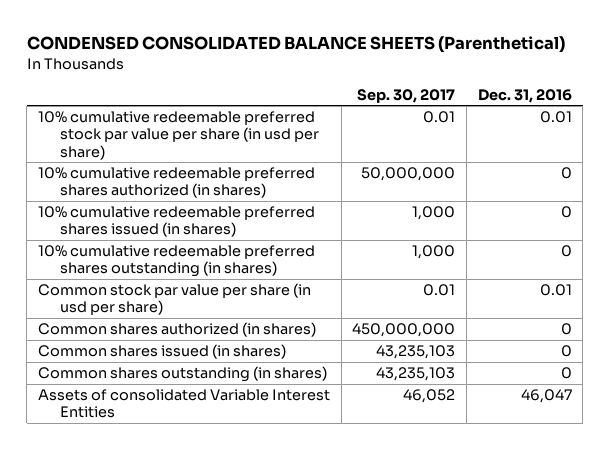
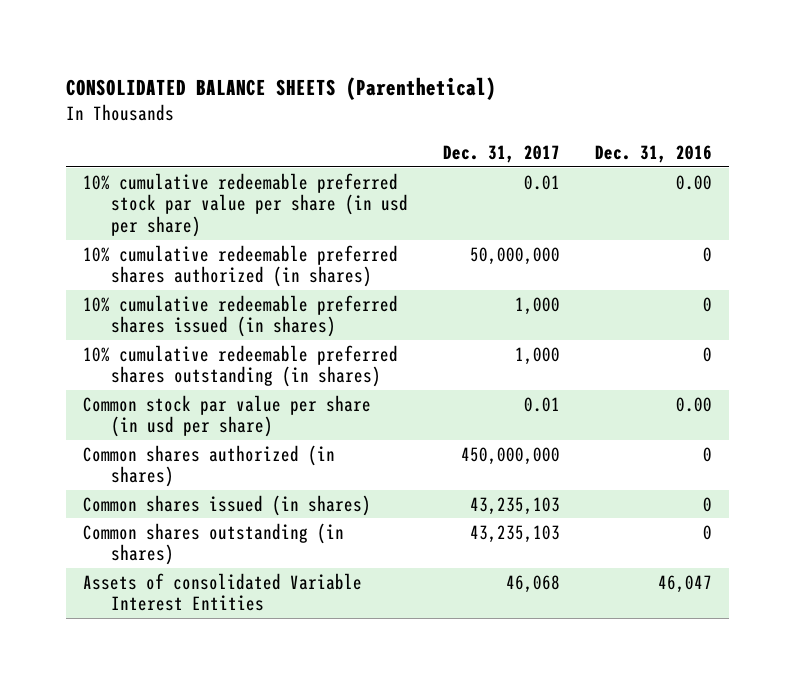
- CONDENSED CONSOLIDATED BALANCE SHEETS (Parenthetical)
+ CONSOLIDATED BALANCE SHEETS (Parenthetical)
- | Sep. 30, 2017 | Dec. 31, 2016
+ | Dec. 31, 2017 | Dec. 31, 2016
- 10% cumulative redeemable preferred stock par value per share (in usd per share) | 0.01 | 0.01
+ 10% cumulative redeemable preferred stock par value per share (in usd per share) | 0.01 | 0.00
- Common stock par value per share (in usd per share) | 0.01 | 0.01
+ Common stock par value per share (in usd per share) | 0.01 | 0.00

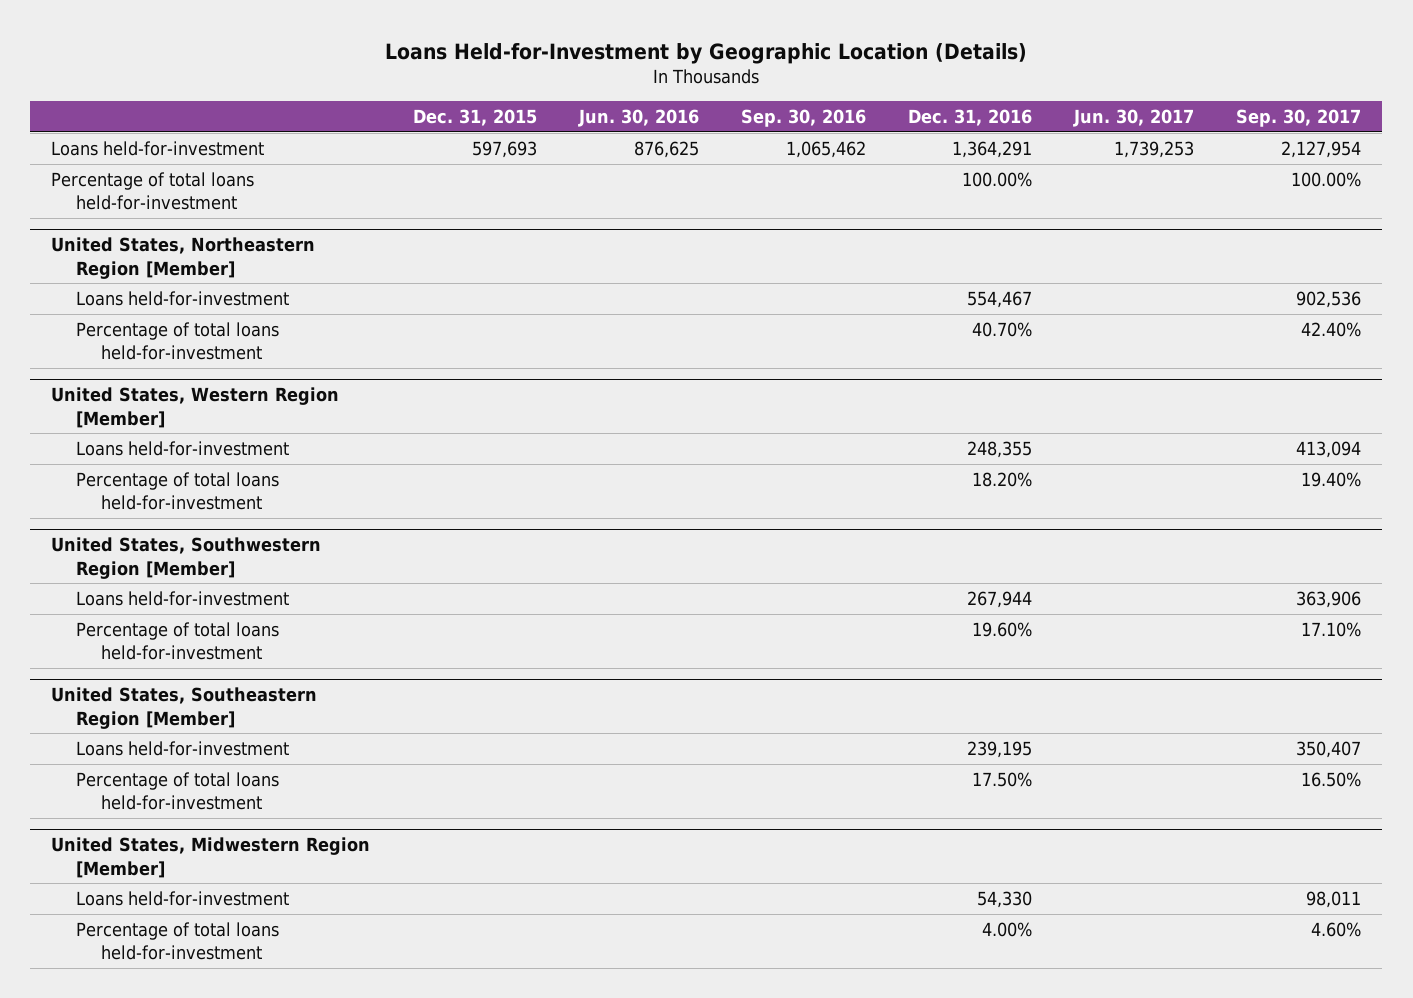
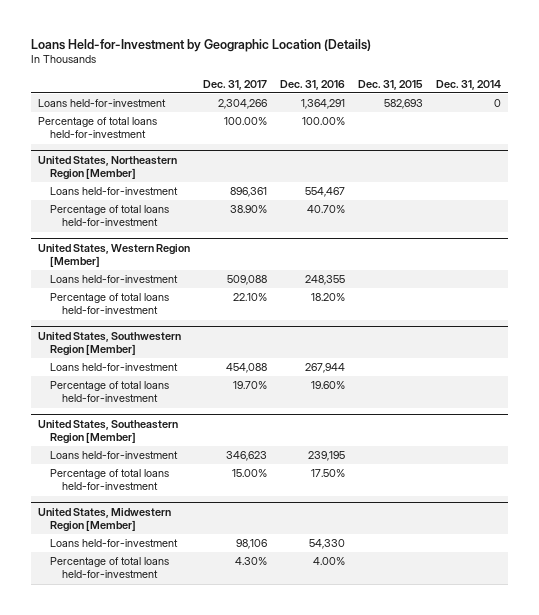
- | Dec. 31, 2015 | Jun. 30, 2016 | Sep. 30, 2016 | Dec. 31, 2016 | Jun. 30, 2017 | Sep. 30, 2017
+ | Dec. 31, 2017 | Dec. 31, 2016 | Dec. 31, 2015 | Dec. 31, 2014
- Loans held-for-investment | 597,693 | 876,625 | 1,065,462 | 1,364,291 | 1,739,253 | 2,127,954
+ Loans held-for-investment | 2,304,266 | 1,364,291 | 582,693 | 0

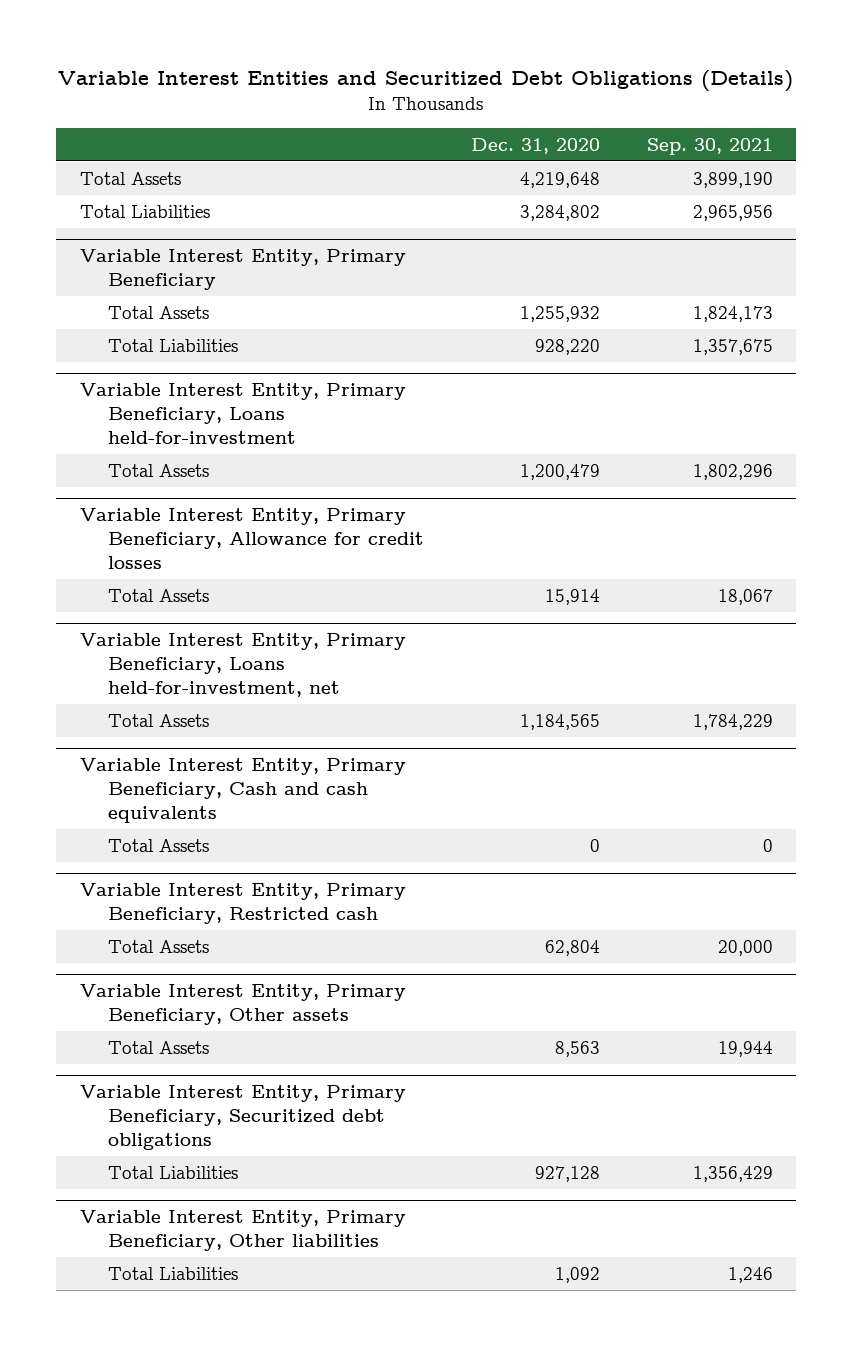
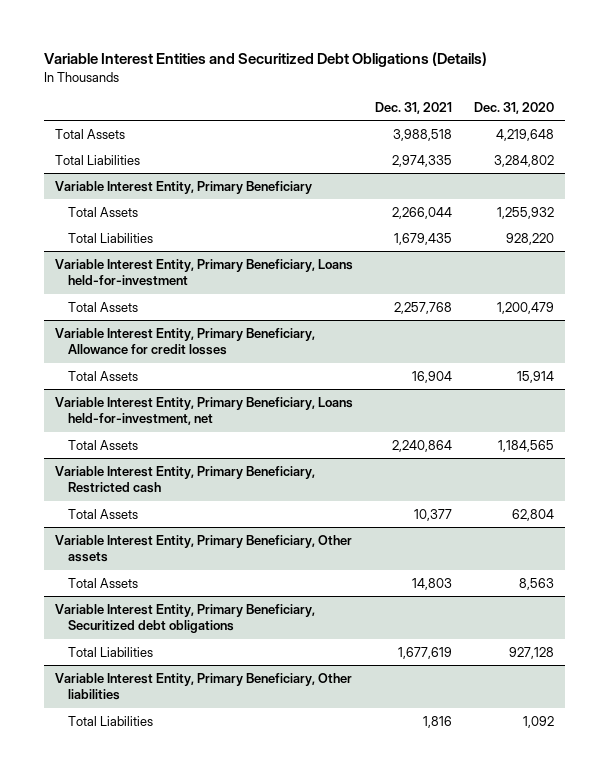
- | Dec. 31, 2020 | Sep. 30, 2021
+ | Dec. 31, 2021 | Dec. 31, 2020
- Variable Interest Entity, Primary Beneficiary, Cash and cash equivalents
- Total Assets | 0 | 0

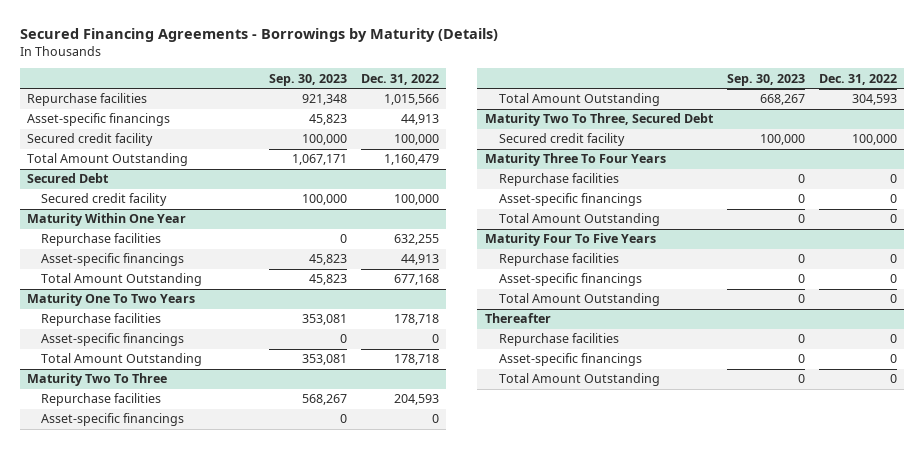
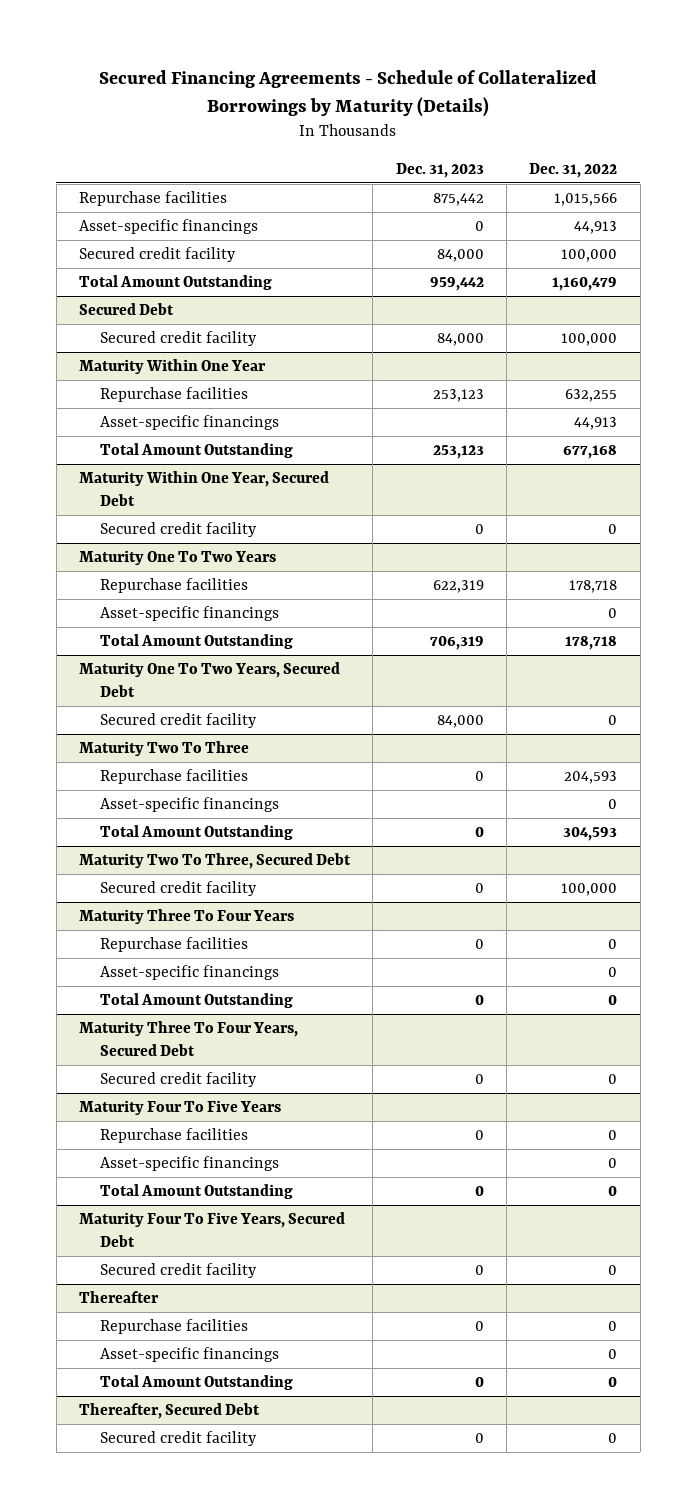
- Secured Financing Agreements - Borrowings by Maturity (Details)
+ Secured Financing Agreements - Schedule of Collateralized Borrowings by Maturity (Details)
- | Sep. 30, 2023 | Dec. 31, 2022
+ | Dec. 31, 2023 | Dec. 31, 2022
+ Maturity Within One Year, Secured Debt
+ Secured credit facility | 0 | 0
+ Maturity One To Two Years, Secured Debt
+ Secured credit facility | 84,000 | 0
+ Maturity Three To Four Years, Secured Debt
+ Secured credit facility | 0 | 0
+ Maturity Four To Five Years, Secured Debt
+ Secured credit facility | 0 | 0
+ Thereafter, Secured Debt
+ Secured credit facility | 0 | 0

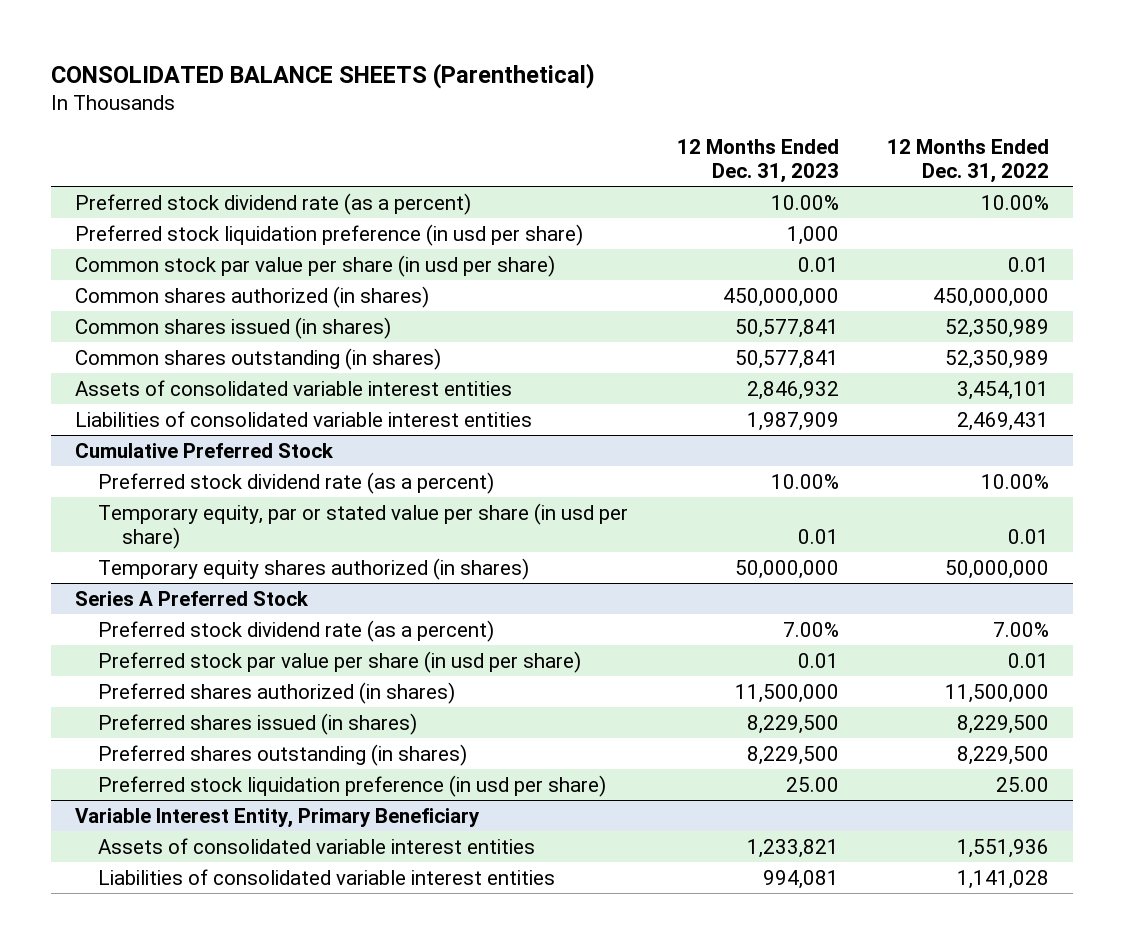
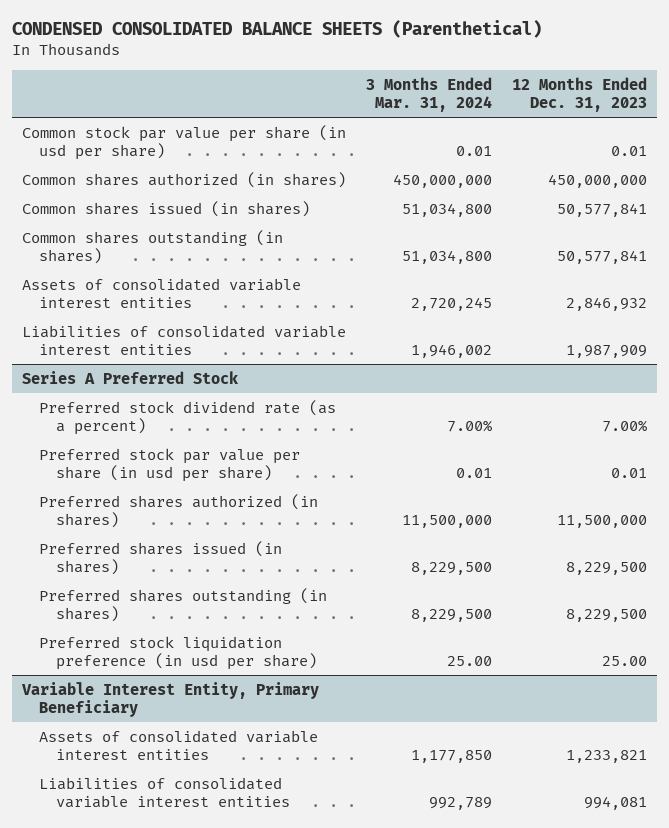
- CONSOLIDATED BALANCE SHEETS (Parenthetical)
+ CONDENSED CONSOLIDATED BALANCE SHEETS (Parenthetical)
- | 12 Months Ended Dec. 31, 2023 | 12 Months Ended Dec. 31, 2022
+ | 3 Months Ended Mar. 31, 2024 | 12 Months Ended Dec. 31, 2023
- Preferred stock dividend rate (as a percent) | 10.00% | 10.00%
- Preferred stock liquidation preference (in usd per share) | 1,000 |
- Cumulative Preferred Stock
- Preferred stock dividend rate (as a percent) | 10.00% | 10.00%
- Temporary equity, par or stated value per share (in usd per share) | 0.01 | 0.01
- Temporary equity shares authorized (in shares) | 50,000,000 | 50,000,000

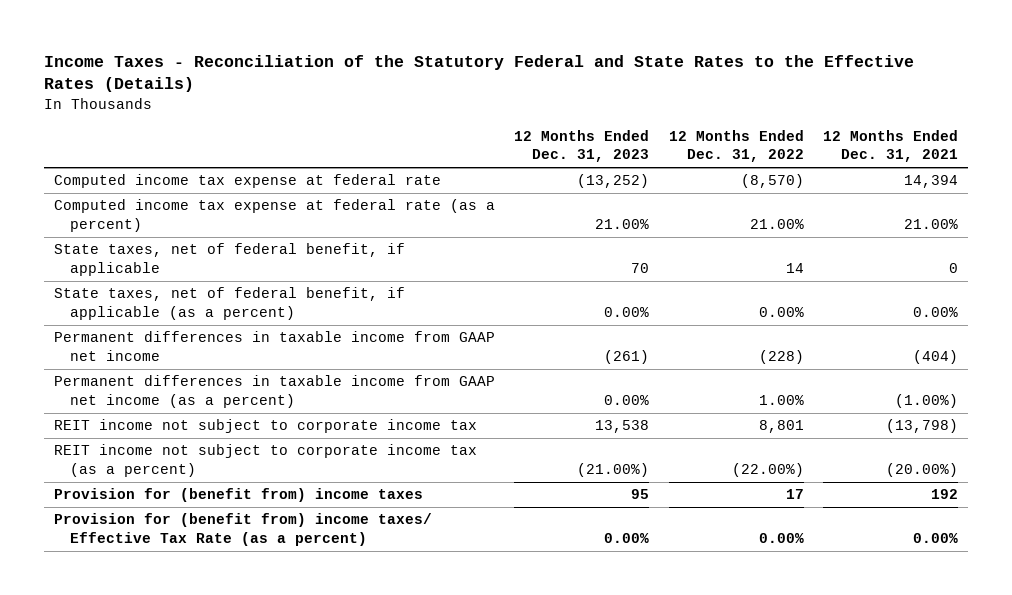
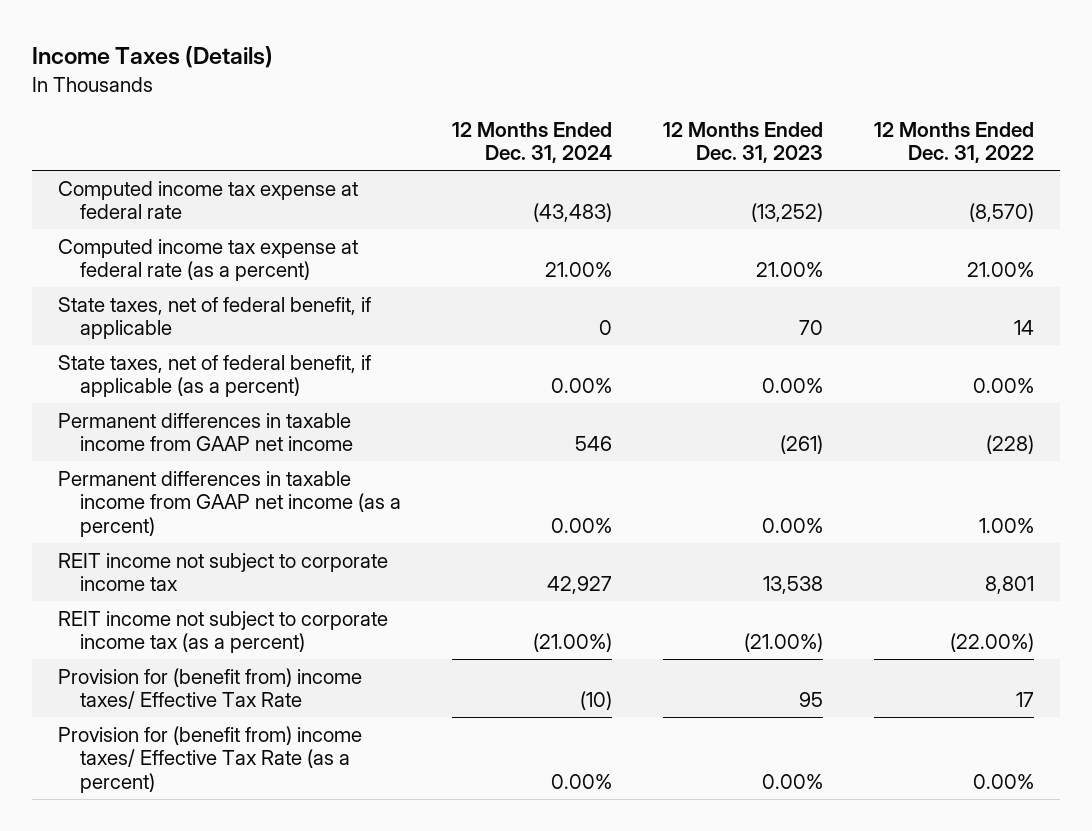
- Income Taxes - Reconciliation of the Statutory Federal and State Rates to the Effective Rates (Details)
+ Income Taxes (Details)
- | 12 Months Ended Dec. 31, 2023 | 12 Months Ended Dec. 31, 2022 | 12 Months Ended Dec. 31, 2021
+ | 12 Months Ended Dec. 31, 2024 | 12 Months Ended Dec. 31, 2023 | 12 Months Ended Dec. 31, 2022
- Provision for (benefit from) income taxes | 95 | 17 | 192
+ Provision for (benefit from) income taxes/ Effective Tax Rate | (10) | 95 | 17

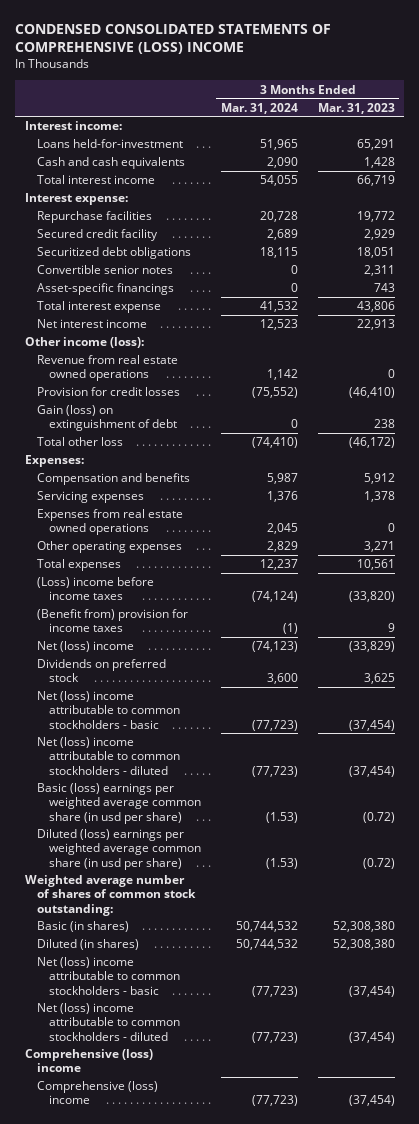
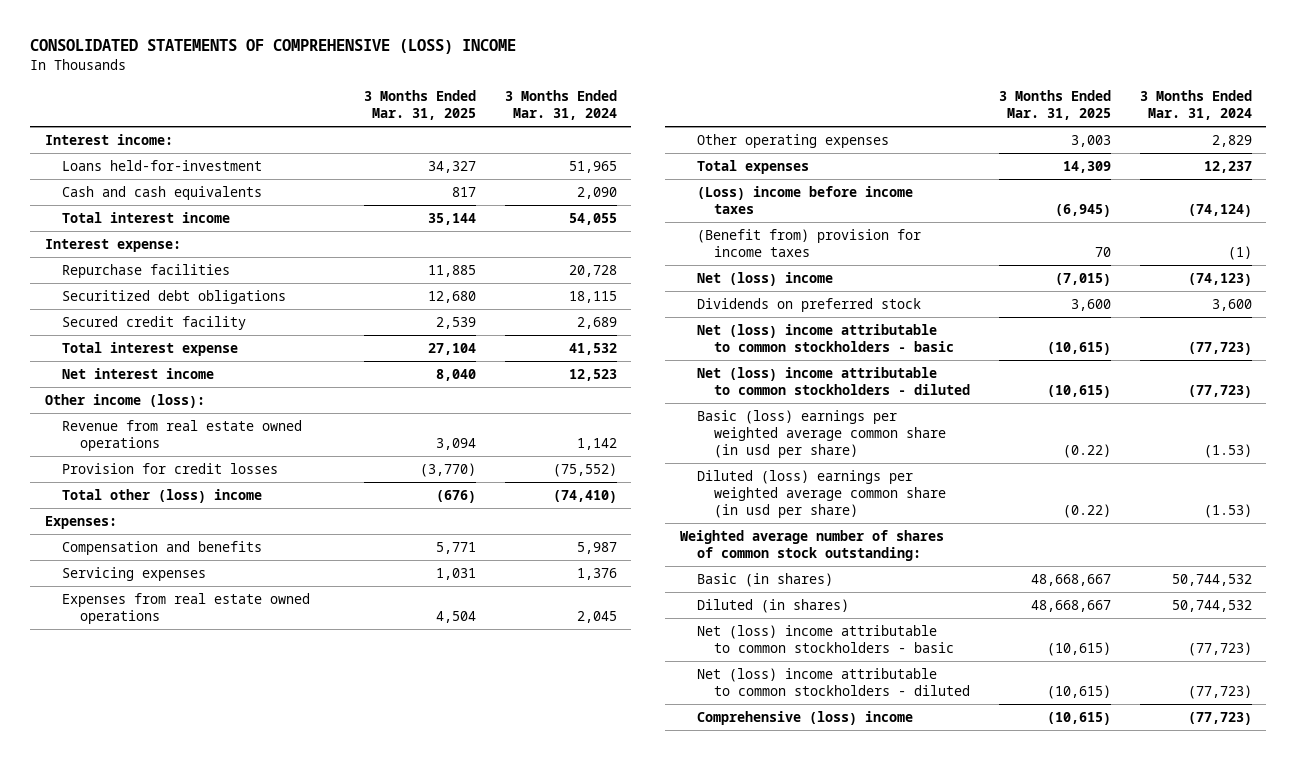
- CONDENSED CONSOLIDATED STATEMENTS OF COMPREHENSIVE (LOSS) INCOME
+ CONSOLIDATED STATEMENTS OF COMPREHENSIVE (LOSS) INCOME
- | 3 Months Ended Mar. 31, 2024 | 3 Months Ended Mar. 31, 2023
+ | 3 Months Ended Mar. 31, 2025 | 3 Months Ended Mar. 31, 2024
- Convertible senior notes | 0 | 2,311
- Asset-specific financings | 0 | 743
moved down: Secured credit facility | 2,539 | 2,689
- Gain (loss) on extinguishment of debt | 0 | 238
- Total other loss | (74,410) | (46,172)
+ Total other (loss) income | (676) | (74,410)
- Comprehensive (loss) income

